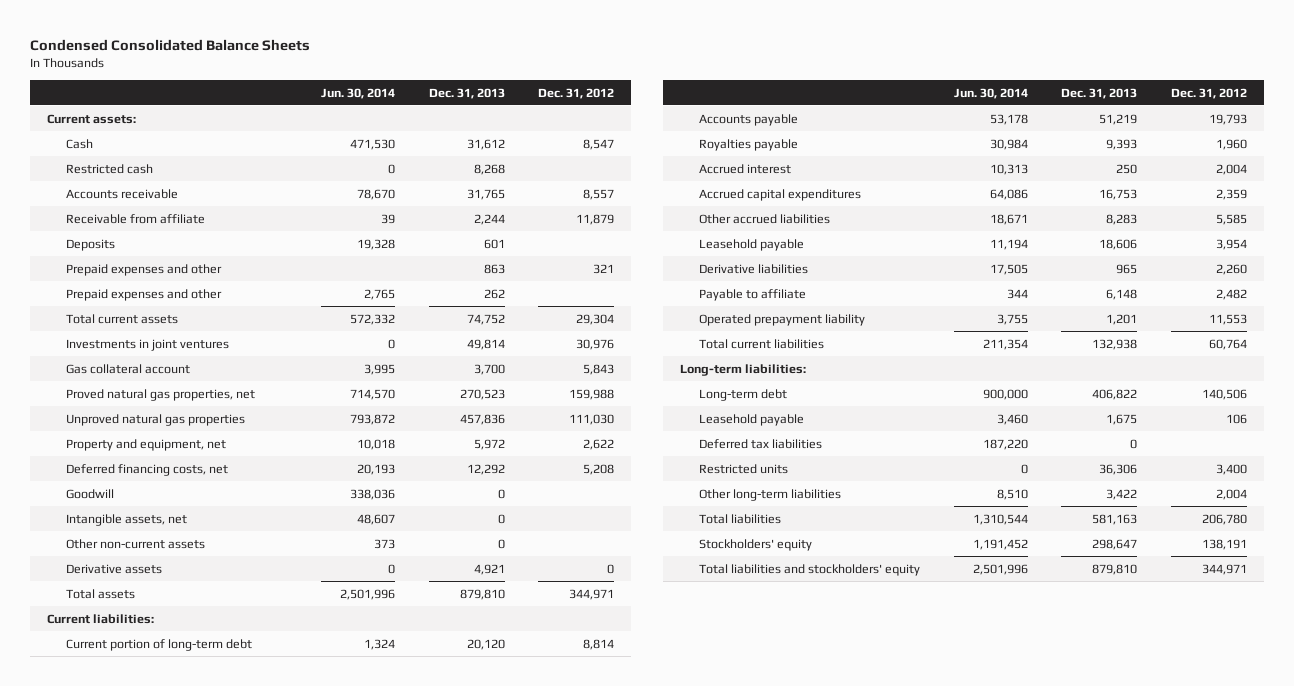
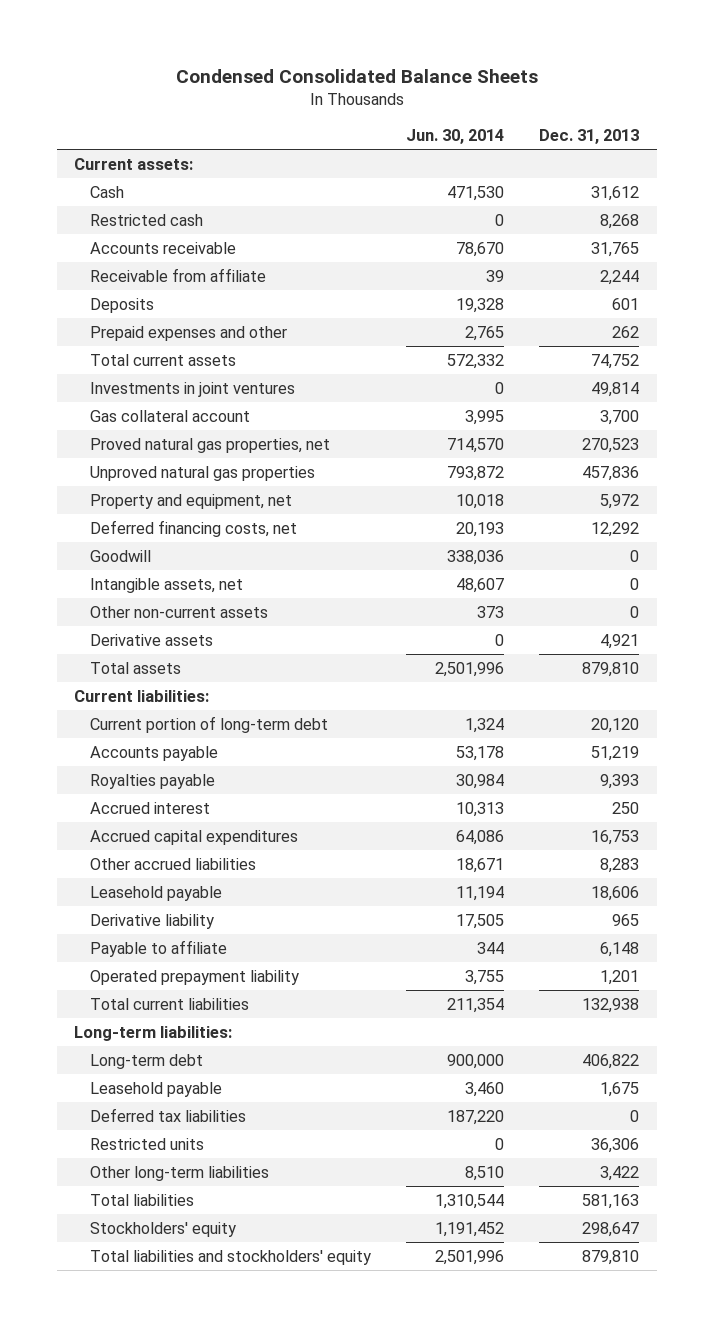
- | Jun. 30, 2014 | Dec. 31, 2013 | Dec. 31, 2012
+ | Jun. 30, 2014 | Dec. 31, 2013
- Prepaid expenses and other | | 863 | 321
- Derivative liabilities | 17,505 | 965 | 2,260
+ Derivative liability | 17,505 | 965

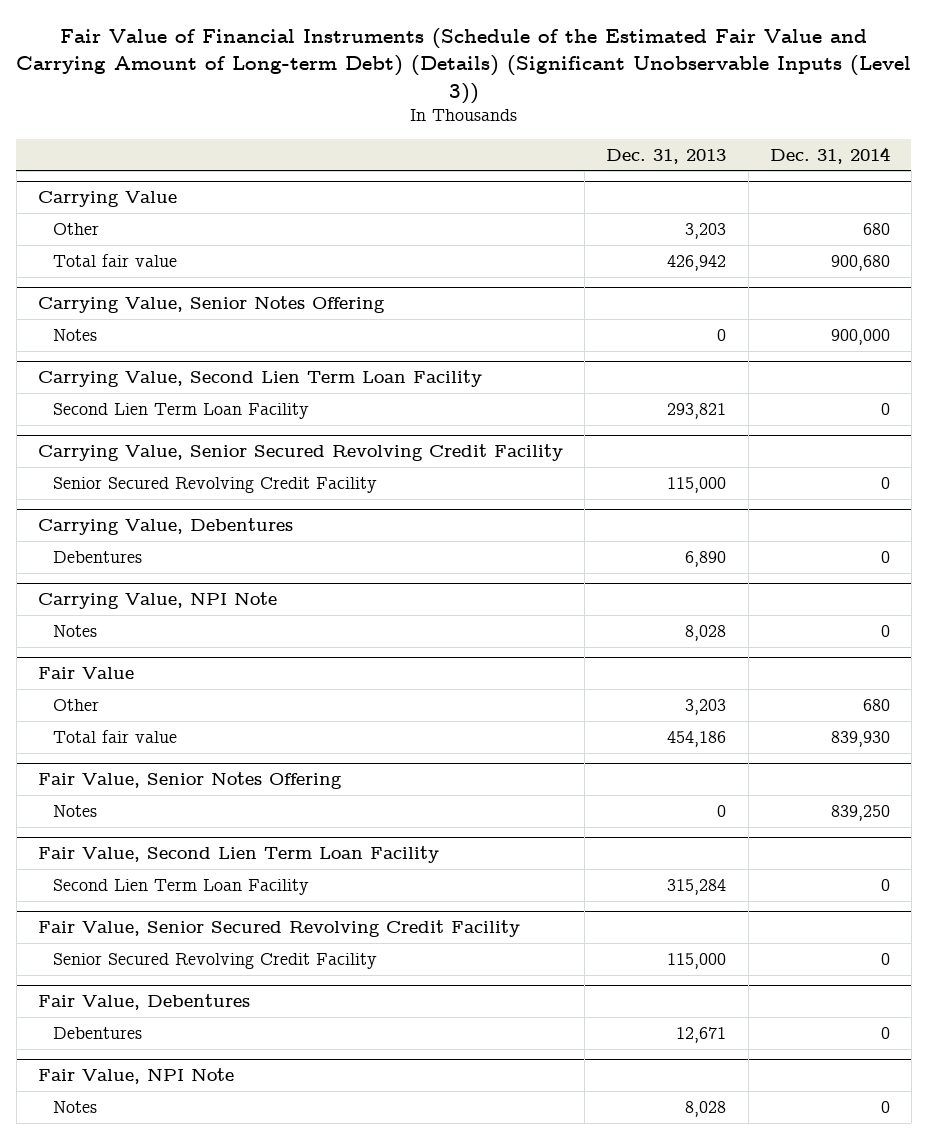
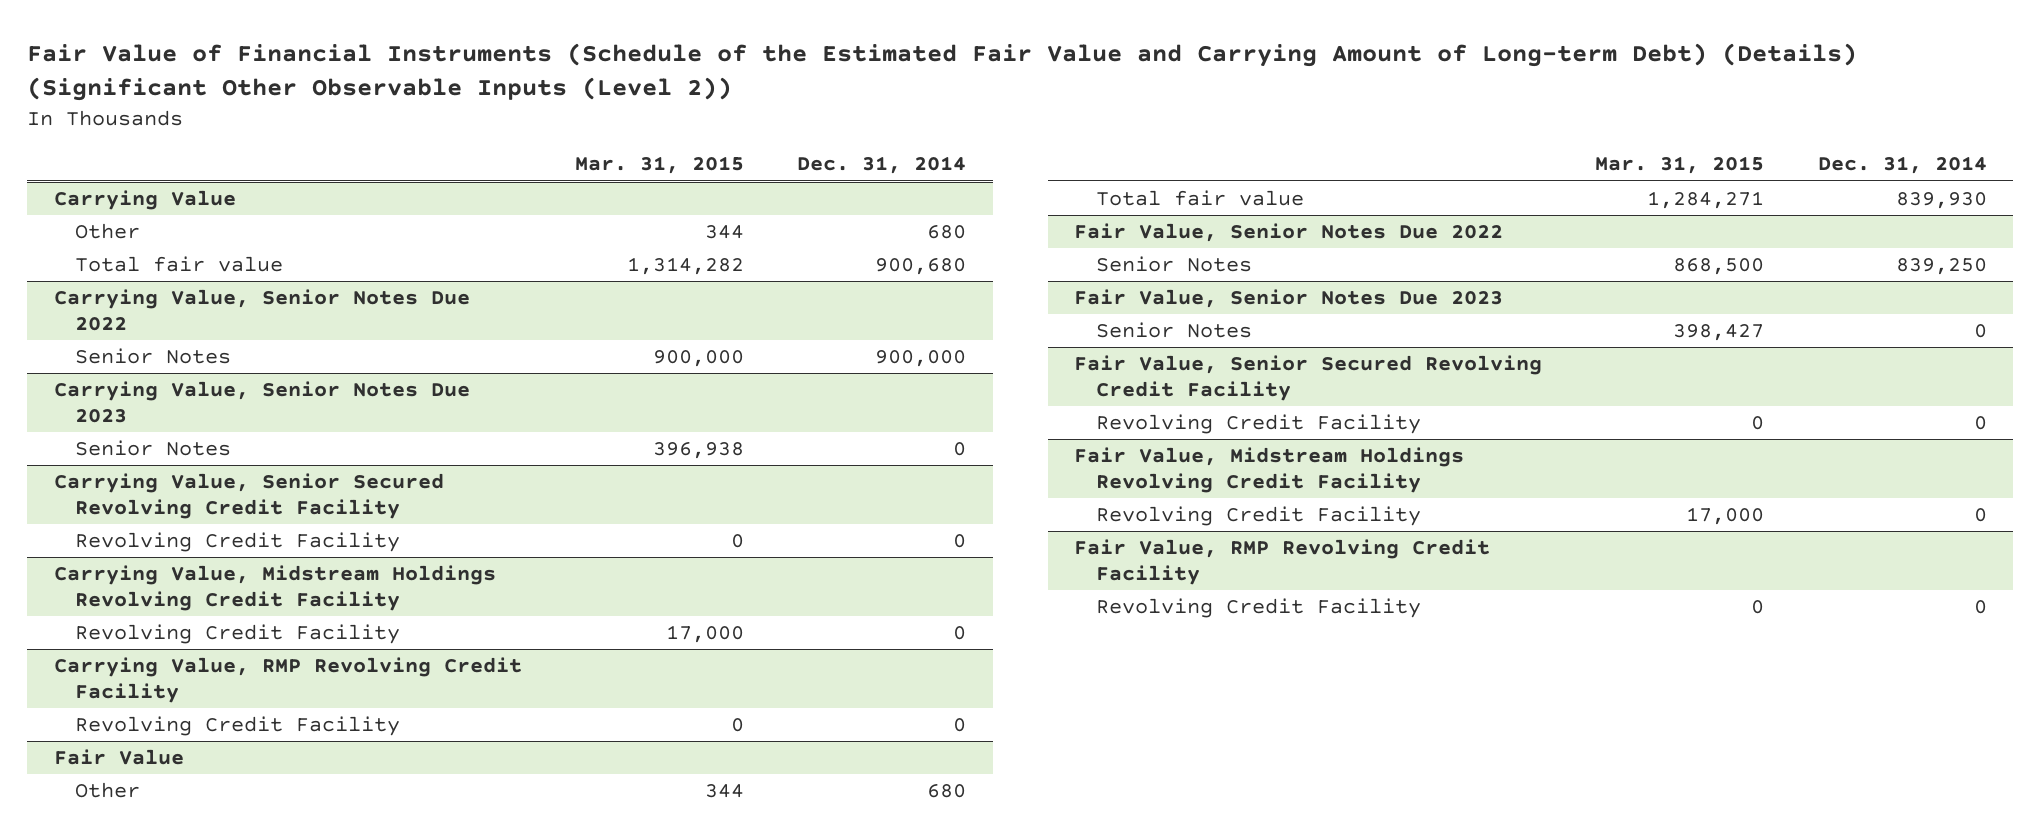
- Fair Value of Financial Instruments (Schedule of the Estimated Fair Value and Carrying Amount of Long-term Debt) (Details) (Significant Unobservable Inputs (Level 3))
+ Fair Value of Financial Instruments (Schedule of the Estimated Fair Value and Carrying Amount of Long-term Debt) (Details) (Significant Other Observable Inputs (Level 2))
- | Dec. 31, 2013 | Dec. 31, 2014
+ | Mar. 31, 2015 | Dec. 31, 2014
- Carrying Value, Senior Notes Offering
- Notes | 0 | 900,000
- Carrying Value, Second Lien Term Loan Facility
- Second Lien Term Loan Facility | 293,821 | 0
+ Carrying Value, Senior Notes Due 2022
+ Senior Notes | 900,000 | 900,000
+ Carrying Value, Senior Notes Due 2023
+ Senior Notes | 396,938 | 0
@ Carrying Value, Senior Secured Revolving Credit Facility
- Senior Secured Revolving Credit Facility | 115,000 | 0
- Carrying Value, Debentures
- Debentures | 6,890 | 0
- Carrying Value, NPI Note
- Notes | 8,028 | 0
@ Carrying Value, Senior Secured Revolving Credit Facility
+ Revolving Credit Facility | 0 | 0
+ Carrying Value, Midstream Holdings Revolving Credit Facility
+ Revolving Credit Facility | 17,000 | 0
+ Carrying Value, RMP Revolving Credit Facility
+ Revolving Credit Facility | 0 | 0
- Fair Value, Senior Notes Offering
- Notes | 0 | 839,250
- Fair Value, Second Lien Term Loan Facility
- Second Lien Term Loan Facility | 315,284 | 0
+ Fair Value, Senior Notes Due 2022
+ Senior Notes | 868,500 | 839,250
+ Fair Value, Senior Notes Due 2023
+ Senior Notes | 398,427 | 0
@ Fair Value, Senior Secured Revolving Credit Facility
- Senior Secured Revolving Credit Facility | 115,000 | 0
- Fair Value, Debentures
- Debentures | 12,671 | 0
- Fair Value, NPI Note
- Notes | 8,028 | 0
@ Fair Value, Senior Secured Revolving Credit Facility
+ Revolving Credit Facility | 0 | 0
+ Fair Value, Midstream Holdings Revolving Credit Facility
+ Revolving Credit Facility | 17,000 | 0
+ Fair Value, RMP Revolving Credit Facility
+ Revolving Credit Facility | 0 | 0

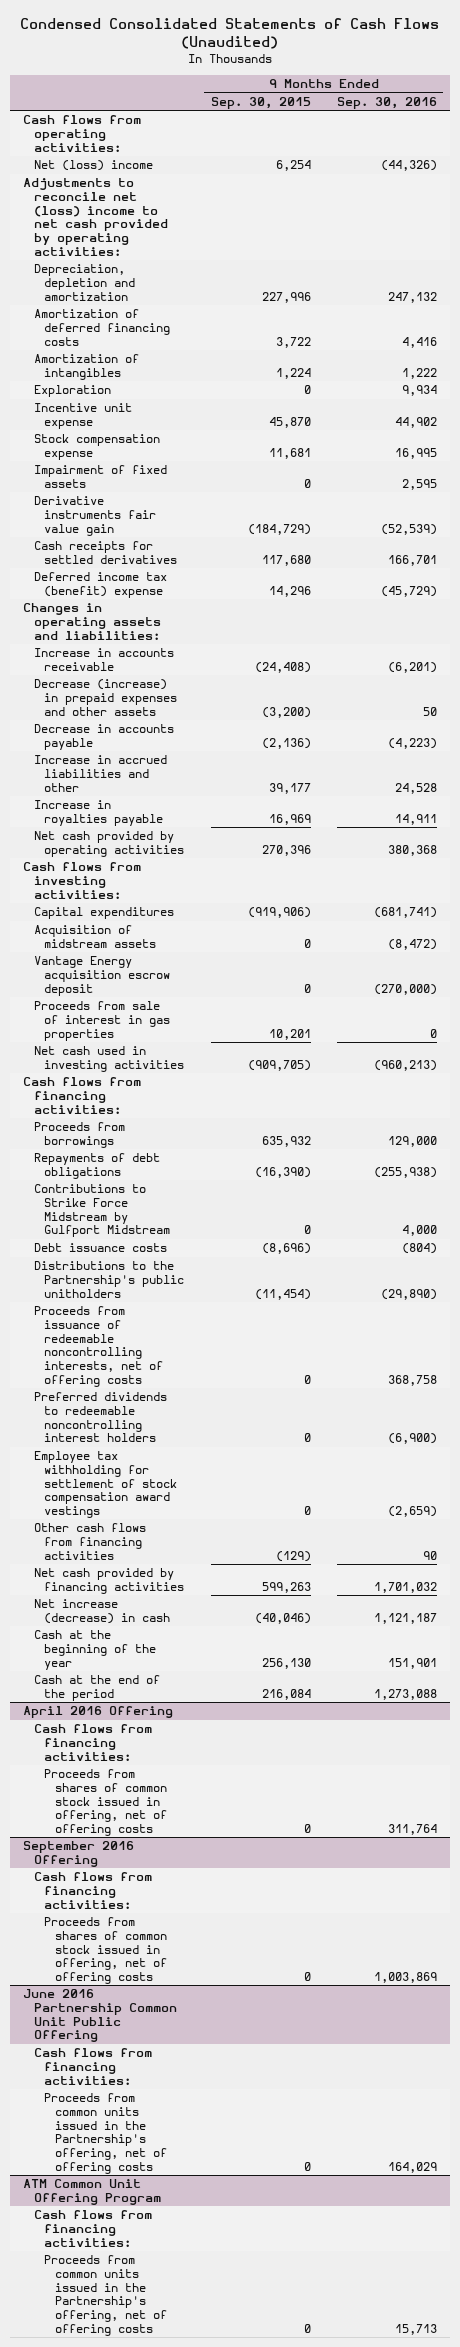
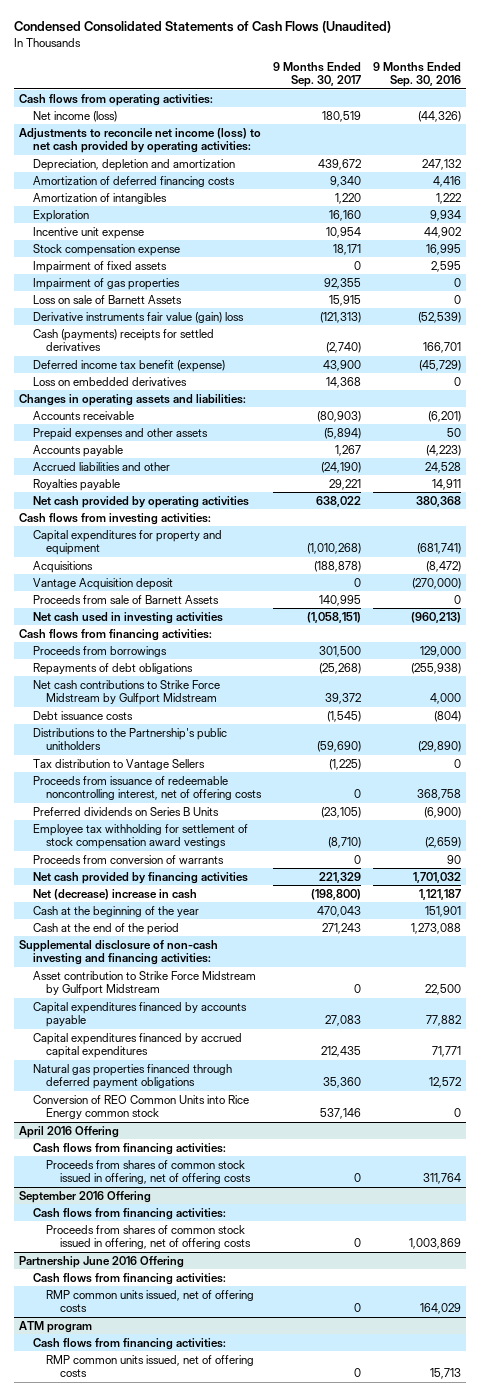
- | 9 Months Ended Sep. 30, 2015 | 9 Months Ended Sep. 30, 2016
+ | 9 Months Ended Sep. 30, 2017 | 9 Months Ended Sep. 30, 2016
- Net (loss) income | 6,254 | (44,326)
- Adjustments to reconcile net (loss) income to net cash provided by operating activities:
+ Net income (loss) | 180,519 | (44,326)
+ Adjustments to reconcile net income (loss) to net cash provided by operating activities:
- Derivative instruments fair value gain | (184,729) | (52,539)
- Cash receipts for settled derivatives | 117,680 | 166,701
- Deferred income tax (benefit) expense | 14,296 | (45,729)
+ Impairment of gas properties | 92,355 | 0
+ Loss on sale of Barnett Assets | 15,915 | 0
+ Derivative instruments fair value (gain) loss | (121,313) | (52,539)
+ Cash (payments) receipts for settled derivatives | (2,740) | 166,701
+ Deferred income tax benefit (expense) | 43,900 | (45,729)
+ Loss on embedded derivatives | 14,368 | 0
- Increase in accounts receivable | (24,408) | (6,201)
- Decrease (increase) in prepaid expenses and other assets | (3,200) | 50
- Decrease in accounts payable | (2,136) | (4,223)
- Increase in accrued liabilities and other | 39,177 | 24,528
- Increase in royalties payable | 16,969 | 14,911
+ Accounts receivable | (80,903) | (6,201)
+ Prepaid expenses and other assets | (5,894) | 50
+ Accounts payable | 1,267 | (4,223)
+ Accrued liabilities and other | (24,190) | 24,528
+ Royalties payable | 29,221 | 14,911
- Capital expenditures | (919,906) | (681,741)
- Acquisition of midstream assets | 0 | (8,472)
- Vantage Energy acquisition escrow deposit | 0 | (270,000)
- Proceeds from sale of interest in gas properties | 10,201 | 0
+ Capital expenditures for property and equipment | (1,010,268) | (681,741)
+ Acquisitions | (188,878) | (8,472)
+ Vantage Acquisition deposit | 0 | (270,000)
+ Proceeds from sale of Barnett Assets | 140,995 | 0
- Contributions to Strike Force Midstream by Gulfport Midstream | 0 | 4,000
+ Net cash contributions to Strike Force Midstream by Gulfport Midstream | 39,372 | 4,000
- Proceeds from issuance of redeemable noncontrolling interests, net of offering costs | 0 | 368,758
- Preferred dividends to redeemable noncontrolling interest holders | 0 | (6,900)
+ Tax distribution to Vantage Sellers | (1,225) | 0
+ Proceeds from issuance of redeemable noncontrolling interest, net of offering costs | 0 | 368,758
+ Preferred dividends on Series B Units | (23,105) | (6,900)
- Other cash flows from financing activities | (129) | 90
+ Proceeds from conversion of warrants | 0 | 90
- Net increase (decrease) in cash | (40,046) | 1,121,187
+ Net (decrease) increase in cash | (198,800) | 1,121,187
+ Supplemental disclosure of non-cash investing and financing activities:
+ Asset contribution to Strike Force Midstream by Gulfport Midstream | 0 | 22,500
+ Capital expenditures financed by accounts payable | 27,083 | 77,882
+ Capital expenditures financed by accrued capital expenditures | 212,435 | 71,771
+ Natural gas properties financed through deferred payment obligations | 35,360 | 12,572
+ Conversion of REO Common Units into Rice Energy common stock | 537,146 | 0
- June 2016 Partnership Common Unit Public Offering
+ Partnership June 2016 Offering
- Proceeds from common units issued in the Partnership's offering, net of offering costs | 0 | 164,029
- ATM Common Unit Offering Program
+ RMP common units issued, net of offering costs | 0 | 164,029
+ ATM program
- Proceeds from common units issued in the Partnership's offering, net of offering costs | 0 | 15,713
+ RMP common units issued, net of offering costs | 0 | 15,713

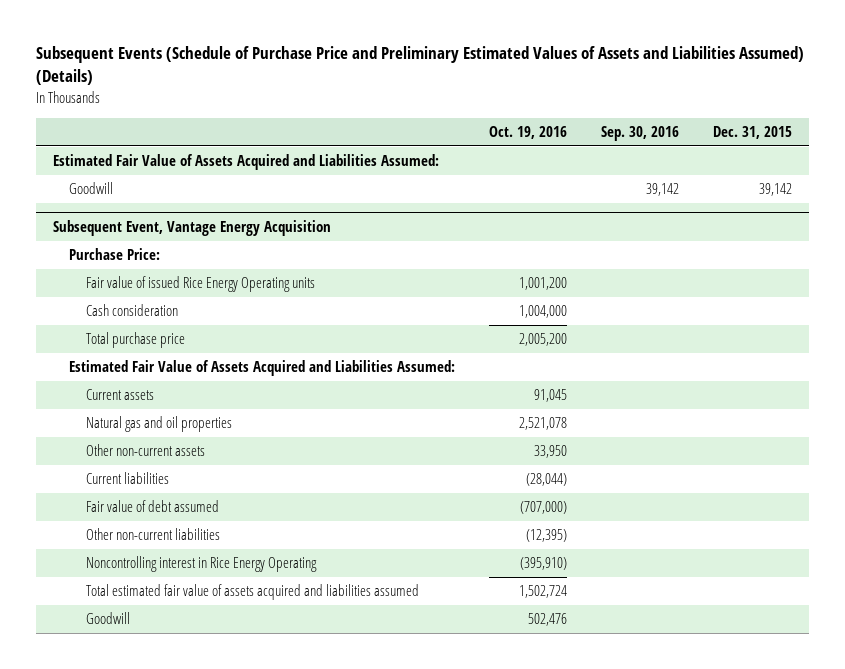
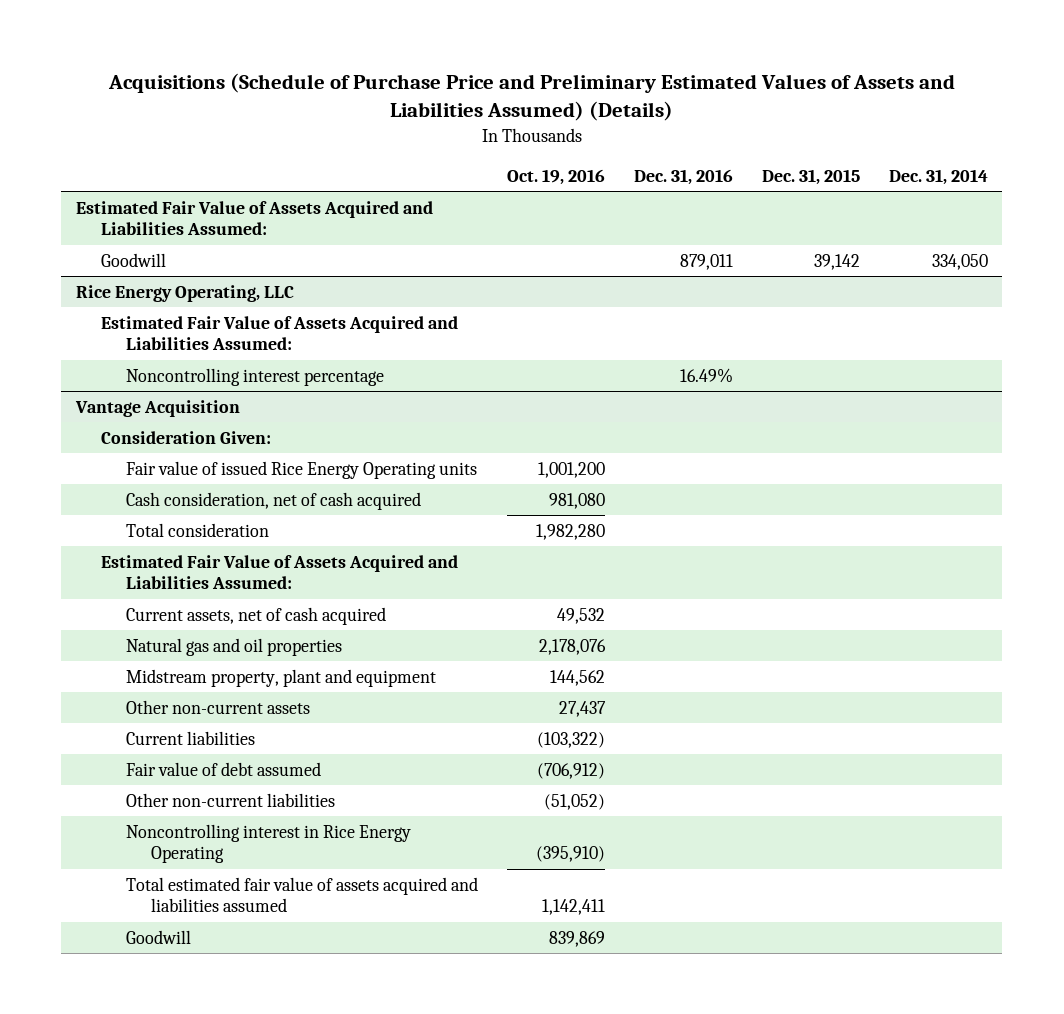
- Subsequent Events (Schedule of Purchase Price and Preliminary Estimated Values of Assets and Liabilities Assumed) (Details)
+ Acquisitions (Schedule of Purchase Price and Preliminary Estimated Values of Assets and Liabilities Assumed) (Details)
- | Oct. 19, 2016 | Sep. 30, 2016 | Dec. 31, 2015
+ | Oct. 19, 2016 | Dec. 31, 2016 | Dec. 31, 2015 | Dec. 31, 2014
- Subsequent Event, Vantage Energy Acquisition
- Purchase Price:
+ Rice Energy Operating, LLC
+ Estimated Fair Value of Assets Acquired and Liabilities Assumed:
+ Noncontrolling interest percentage | | 16.49% | |
+ Vantage Acquisition
+ Consideration Given:
- Cash consideration | 1,004,000 | |
- Total purchase price | 2,005,200 | |
+ Cash consideration, net of cash acquired | 981,080 | | |
+ Total consideration | 1,982,280 | | |
- Current assets | 91,045 | |
- Natural gas and oil properties | 2,521,078 | |
- Other non-current assets | 33,950 | |
- Current liabilities | (28,044) | |
- Fair value of debt assumed | (707,000) | |
- Other non-current liabilities | (12,395) | |
+ Current assets, net of cash acquired | 49,532 | | |
+ Natural gas and oil properties | 2,178,076 | | |
+ Midstream property, plant and equipment | 144,562 | | |
+ Other non-current assets | 27,437 | | |
+ Current liabilities | (103,322) | | |
+ Fair value of debt assumed | (706,912) | | |
+ Other non-current liabilities | (51,052) | | |
- Total estimated fair value of assets acquired and liabilities assumed | 1,502,724 | |
- Goodwill | 502,476 | |
+ Total estimated fair value of assets acquired and liabilities assumed | 1,142,411 | | |
+ Goodwill | 839,869 | | |

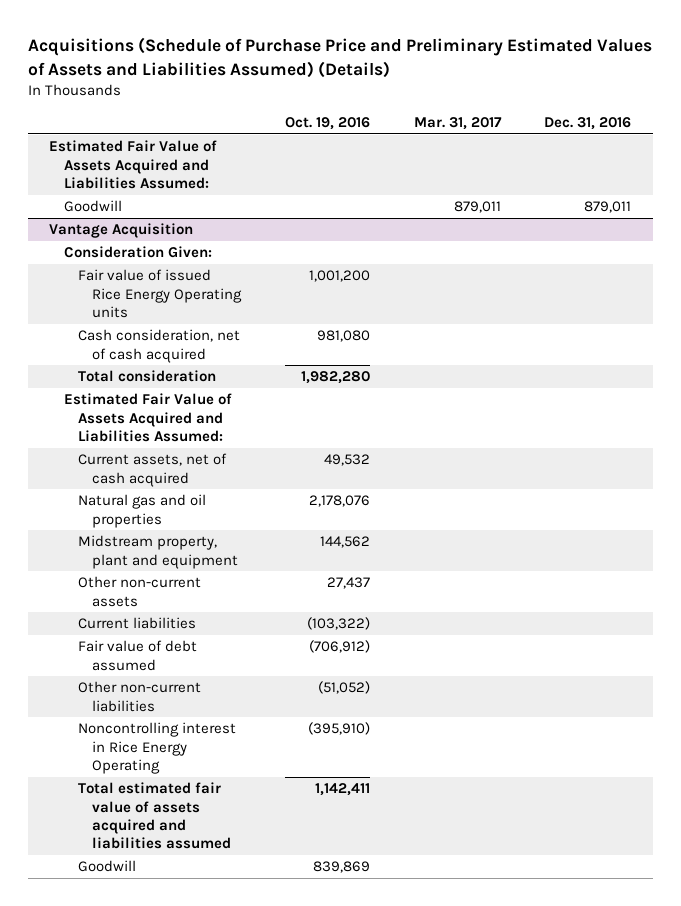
- | Oct. 19, 2016 | Dec. 31, 2016 | Dec. 31, 2015 | Dec. 31, 2014
+ | Oct. 19, 2016 | Mar. 31, 2017 | Dec. 31, 2016
- Rice Energy Operating, LLC
- Estimated Fair Value of Assets Acquired and Liabilities Assumed:
- Noncontrolling interest percentage | | 16.49% | |

